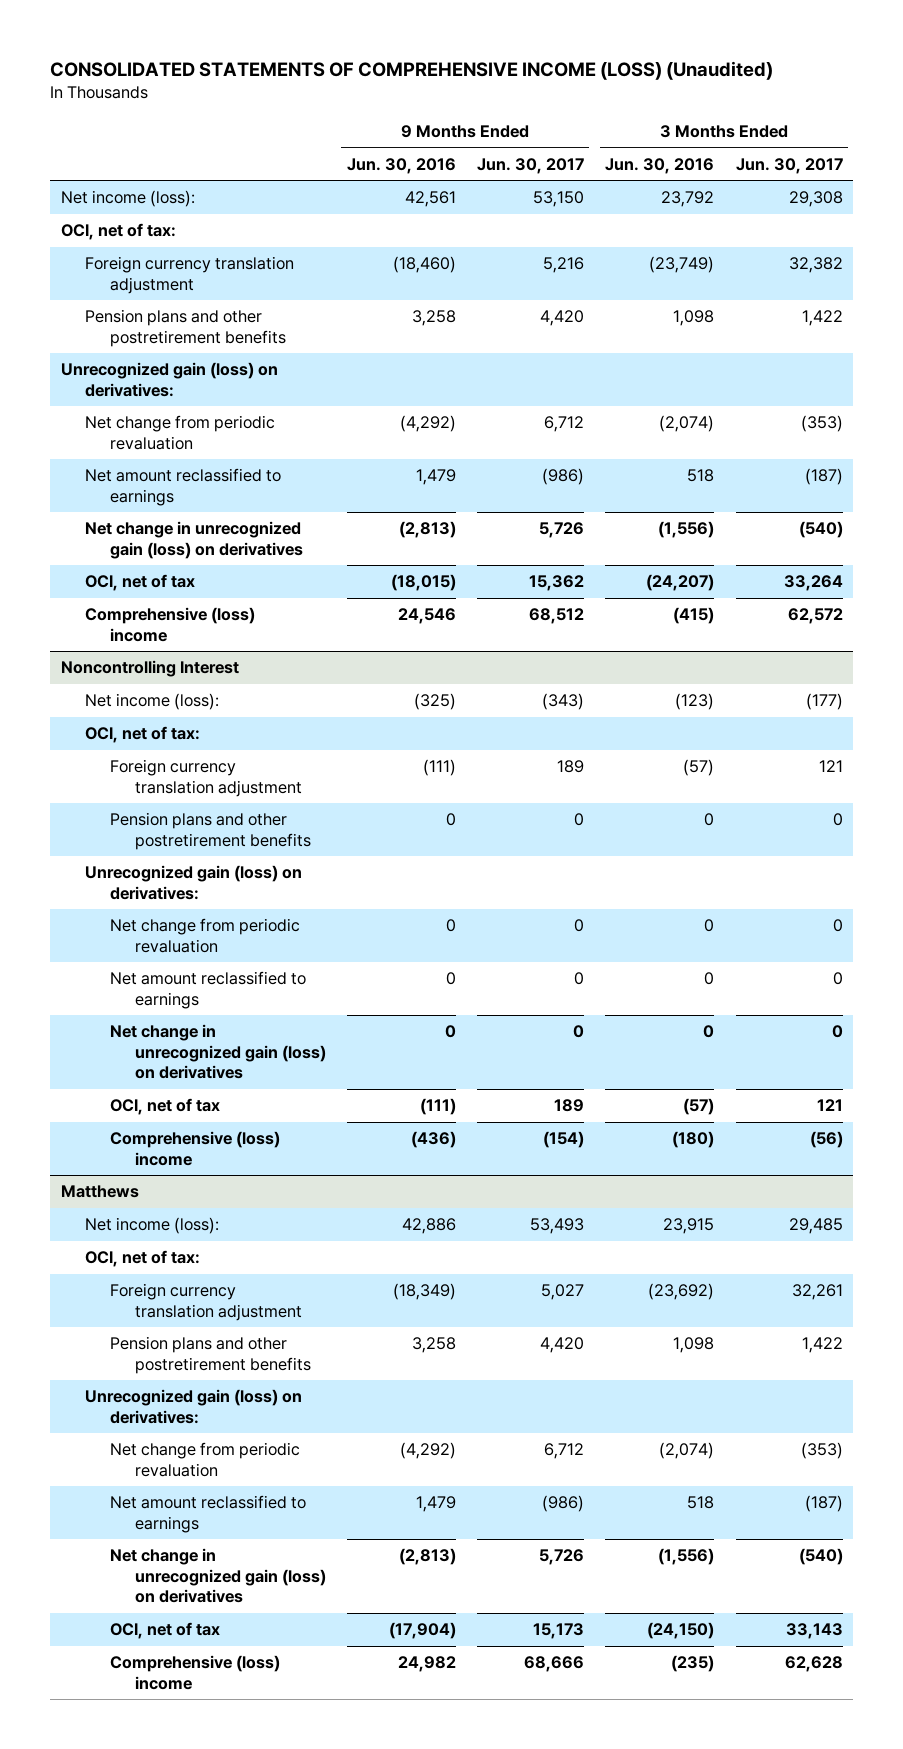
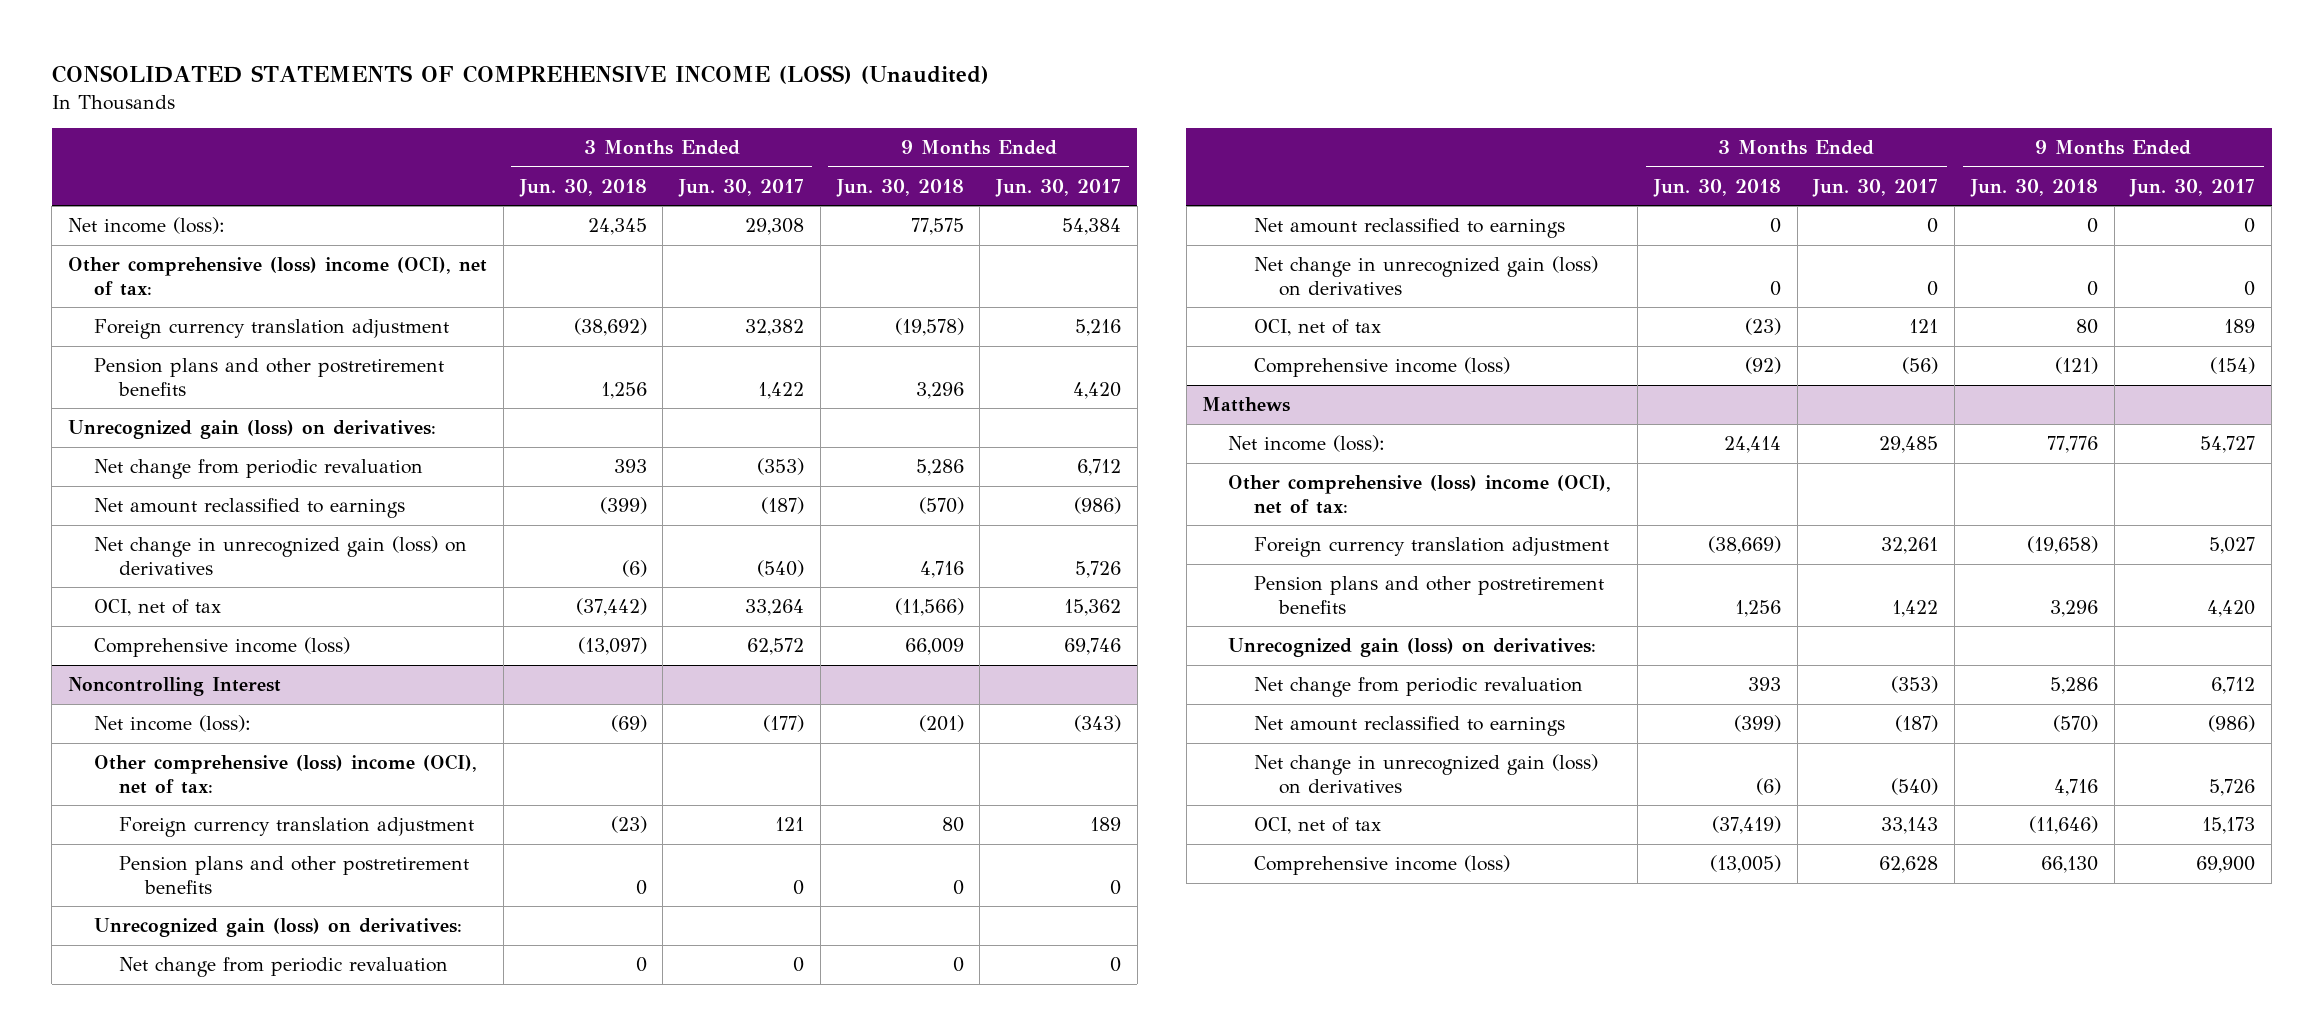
- | 9 Months Ended Jun. 30, 2016 | 9 Months Ended Jun. 30, 2017 | 3 Months Ended Jun. 30, 2016 | 3 Months Ended Jun. 30, 2017
+ | 3 Months Ended Jun. 30, 2018 | 3 Months Ended Jun. 30, 2017 | 9 Months Ended Jun. 30, 2018 | 9 Months Ended Jun. 30, 2017
- Net income (loss): | 42,561 | 53,150 | 23,792 | 29,308
- OCI, net of tax:
+ Net income (loss): | 24,345 | 29,308 | 77,575 | 54,384
+ Other comprehensive (loss) income (OCI), net of tax:
- Comprehensive (loss) income | 24,546 | 68,512 | (415) | 62,572
+ Comprehensive income (loss) | (13,097) | 62,572 | 66,009 | 69,746
@ Noncontrolling Interest
- OCI, net of tax:
+ Other comprehensive (loss) income (OCI), net of tax:
- Comprehensive (loss) income | (436) | (154) | (180) | (56)
+ Comprehensive income (loss) | (92) | (56) | (121) | (154)
@ Matthews
- Net income (loss): | 42,886 | 53,493 | 23,915 | 29,485
- OCI, net of tax:
+ Net income (loss): | 24,414 | 29,485 | 77,776 | 54,727
+ Other comprehensive (loss) income (OCI), net of tax:
- Comprehensive (loss) income | 24,982 | 68,666 | (235) | 62,628
+ Comprehensive income (loss) | (13,005) | 62,628 | 66,130 | 69,900

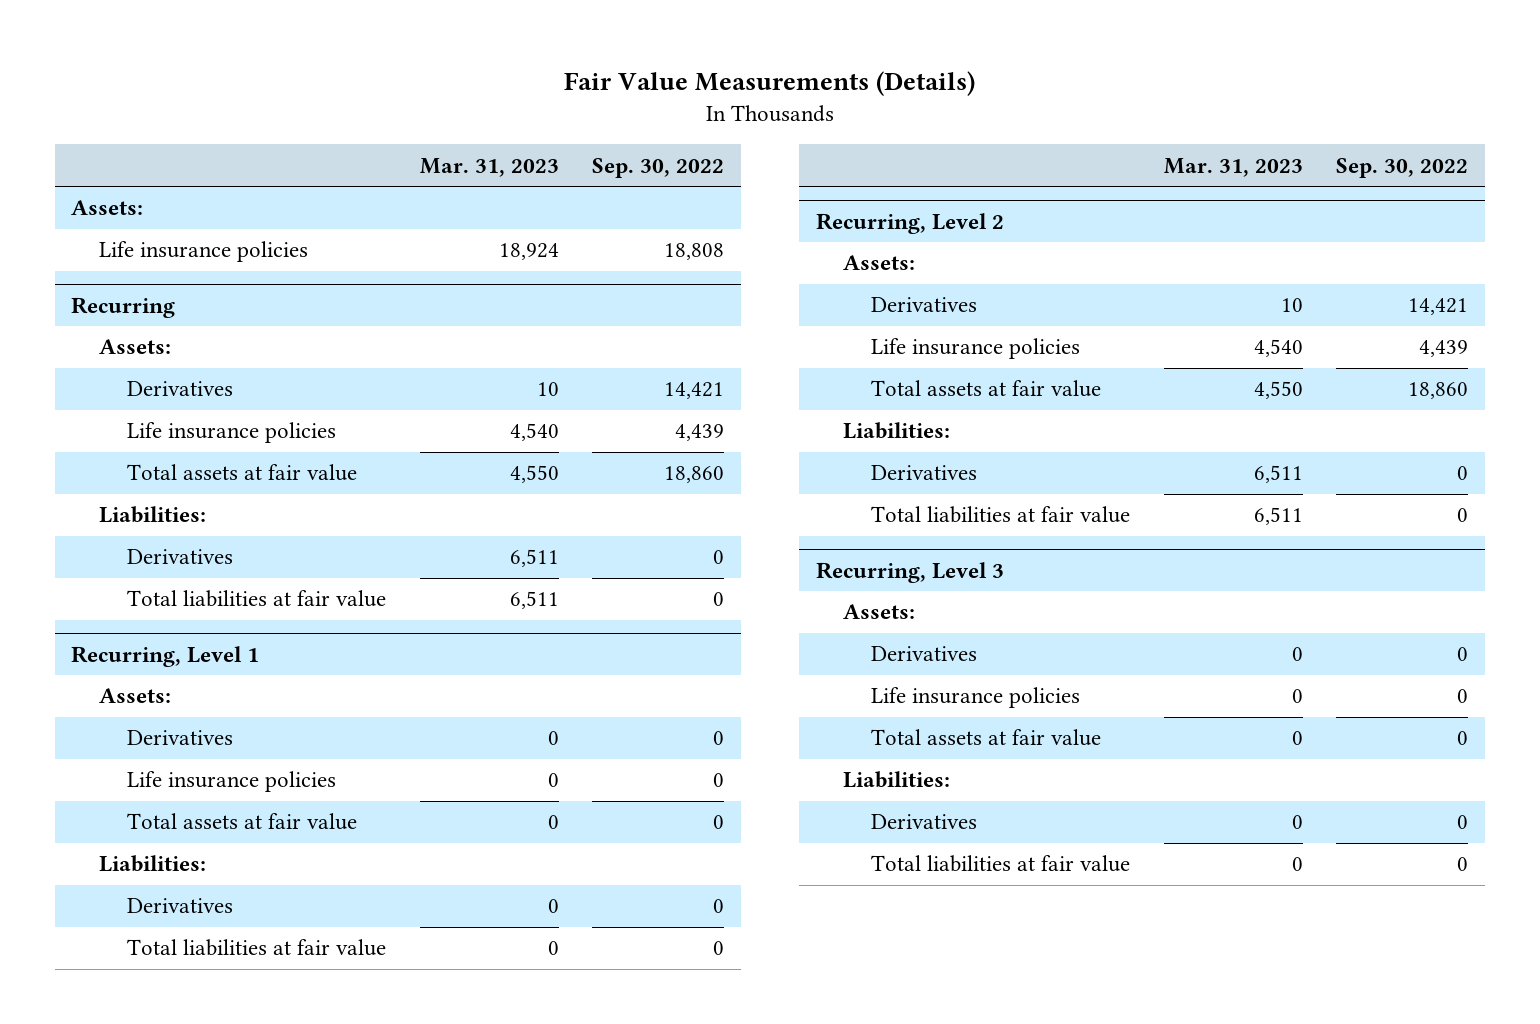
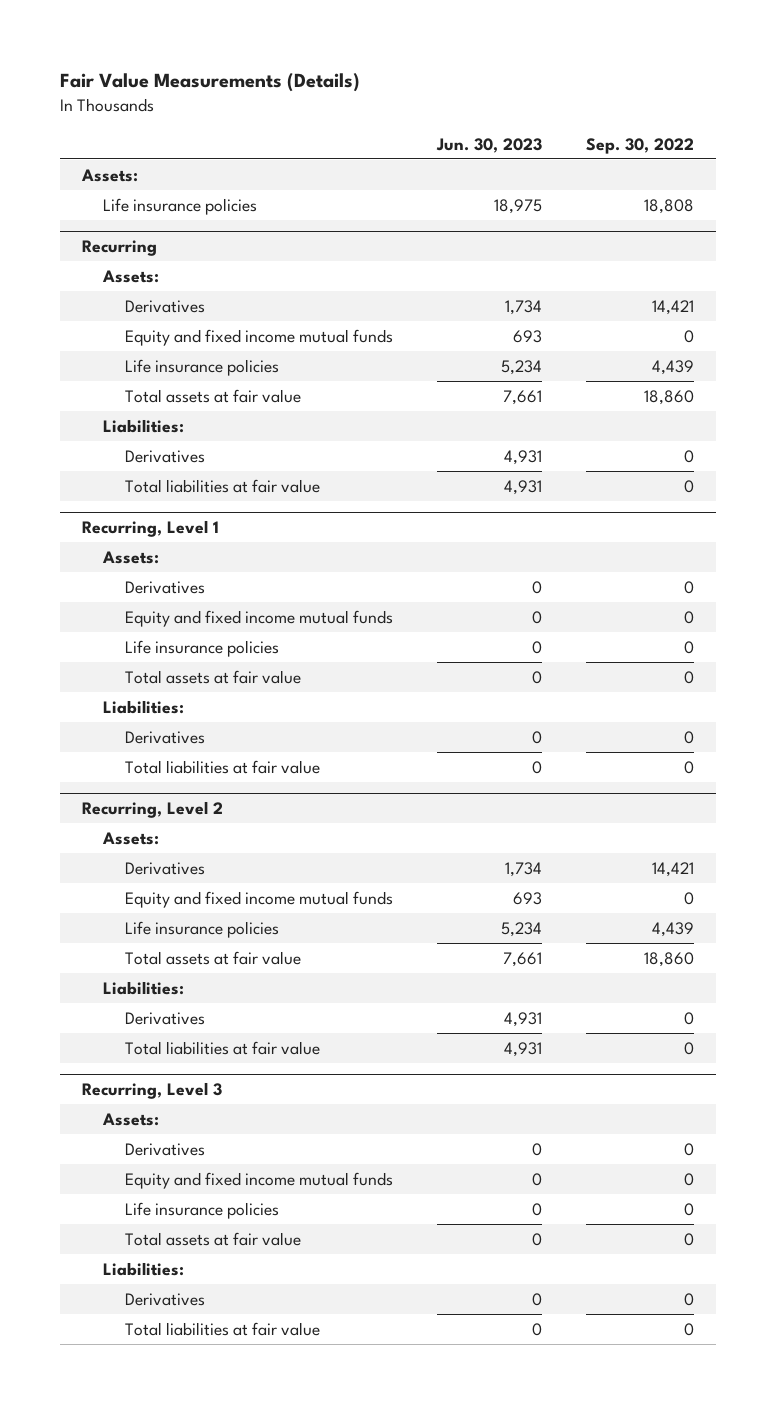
- | Mar. 31, 2023 | Sep. 30, 2022
+ | Jun. 30, 2023 | Sep. 30, 2022
@ Recurring
+ Equity and fixed income mutual funds | 693 | 0
@ Recurring, Level 1
+ Equity and fixed income mutual funds | 0 | 0
@ Recurring, Level 2
+ Equity and fixed income mutual funds | 693 | 0
@ Recurring, Level 3
+ Equity and fixed income mutual funds | 0 | 0

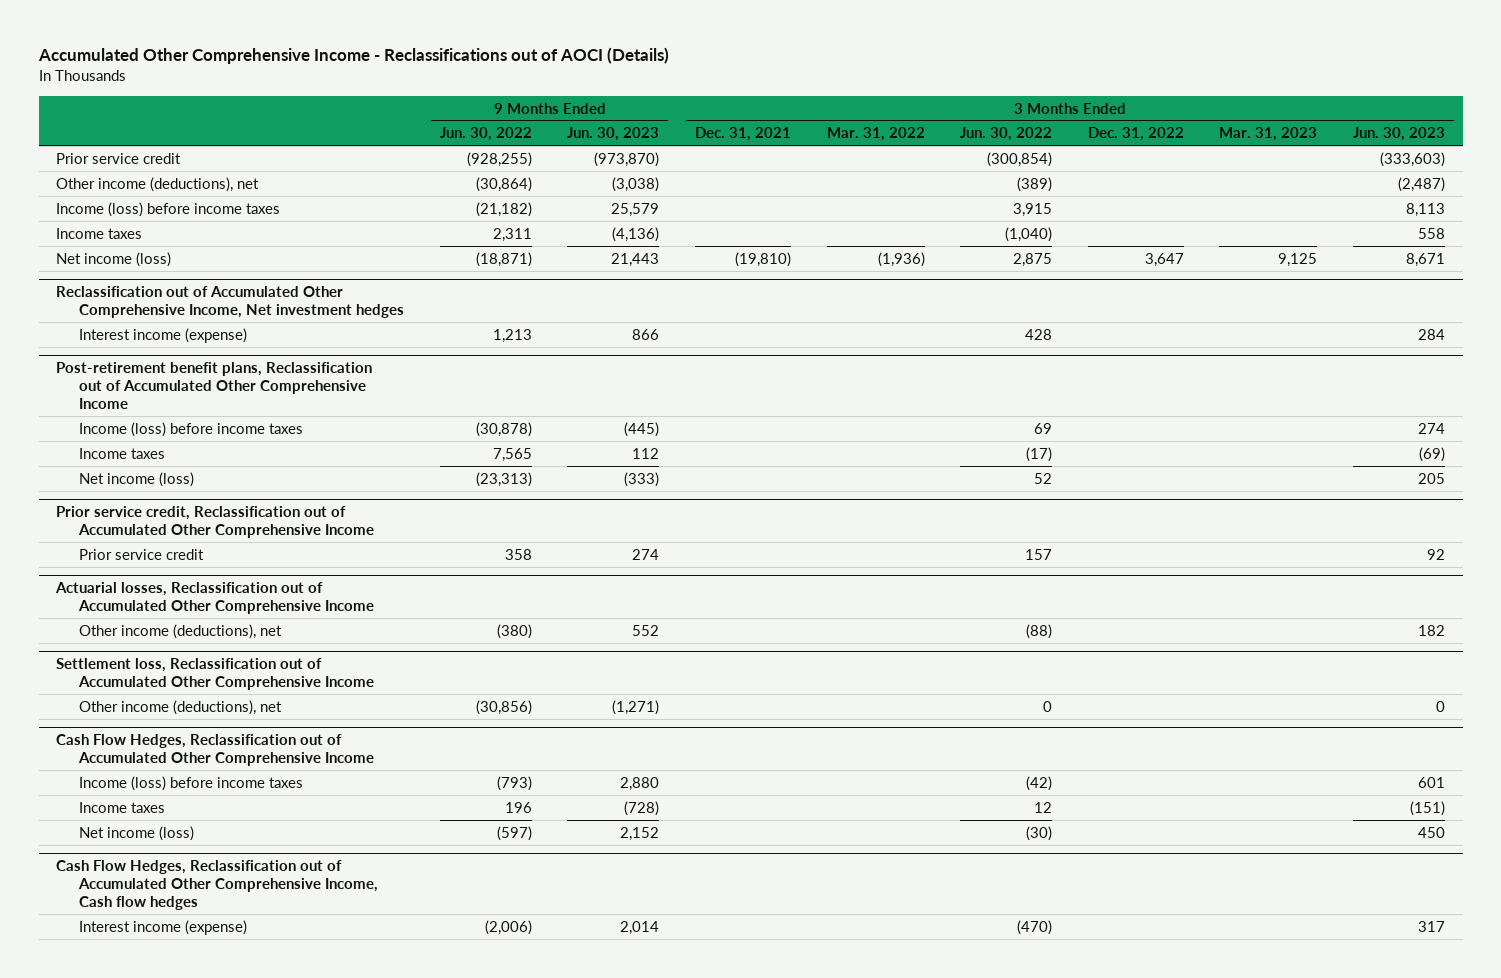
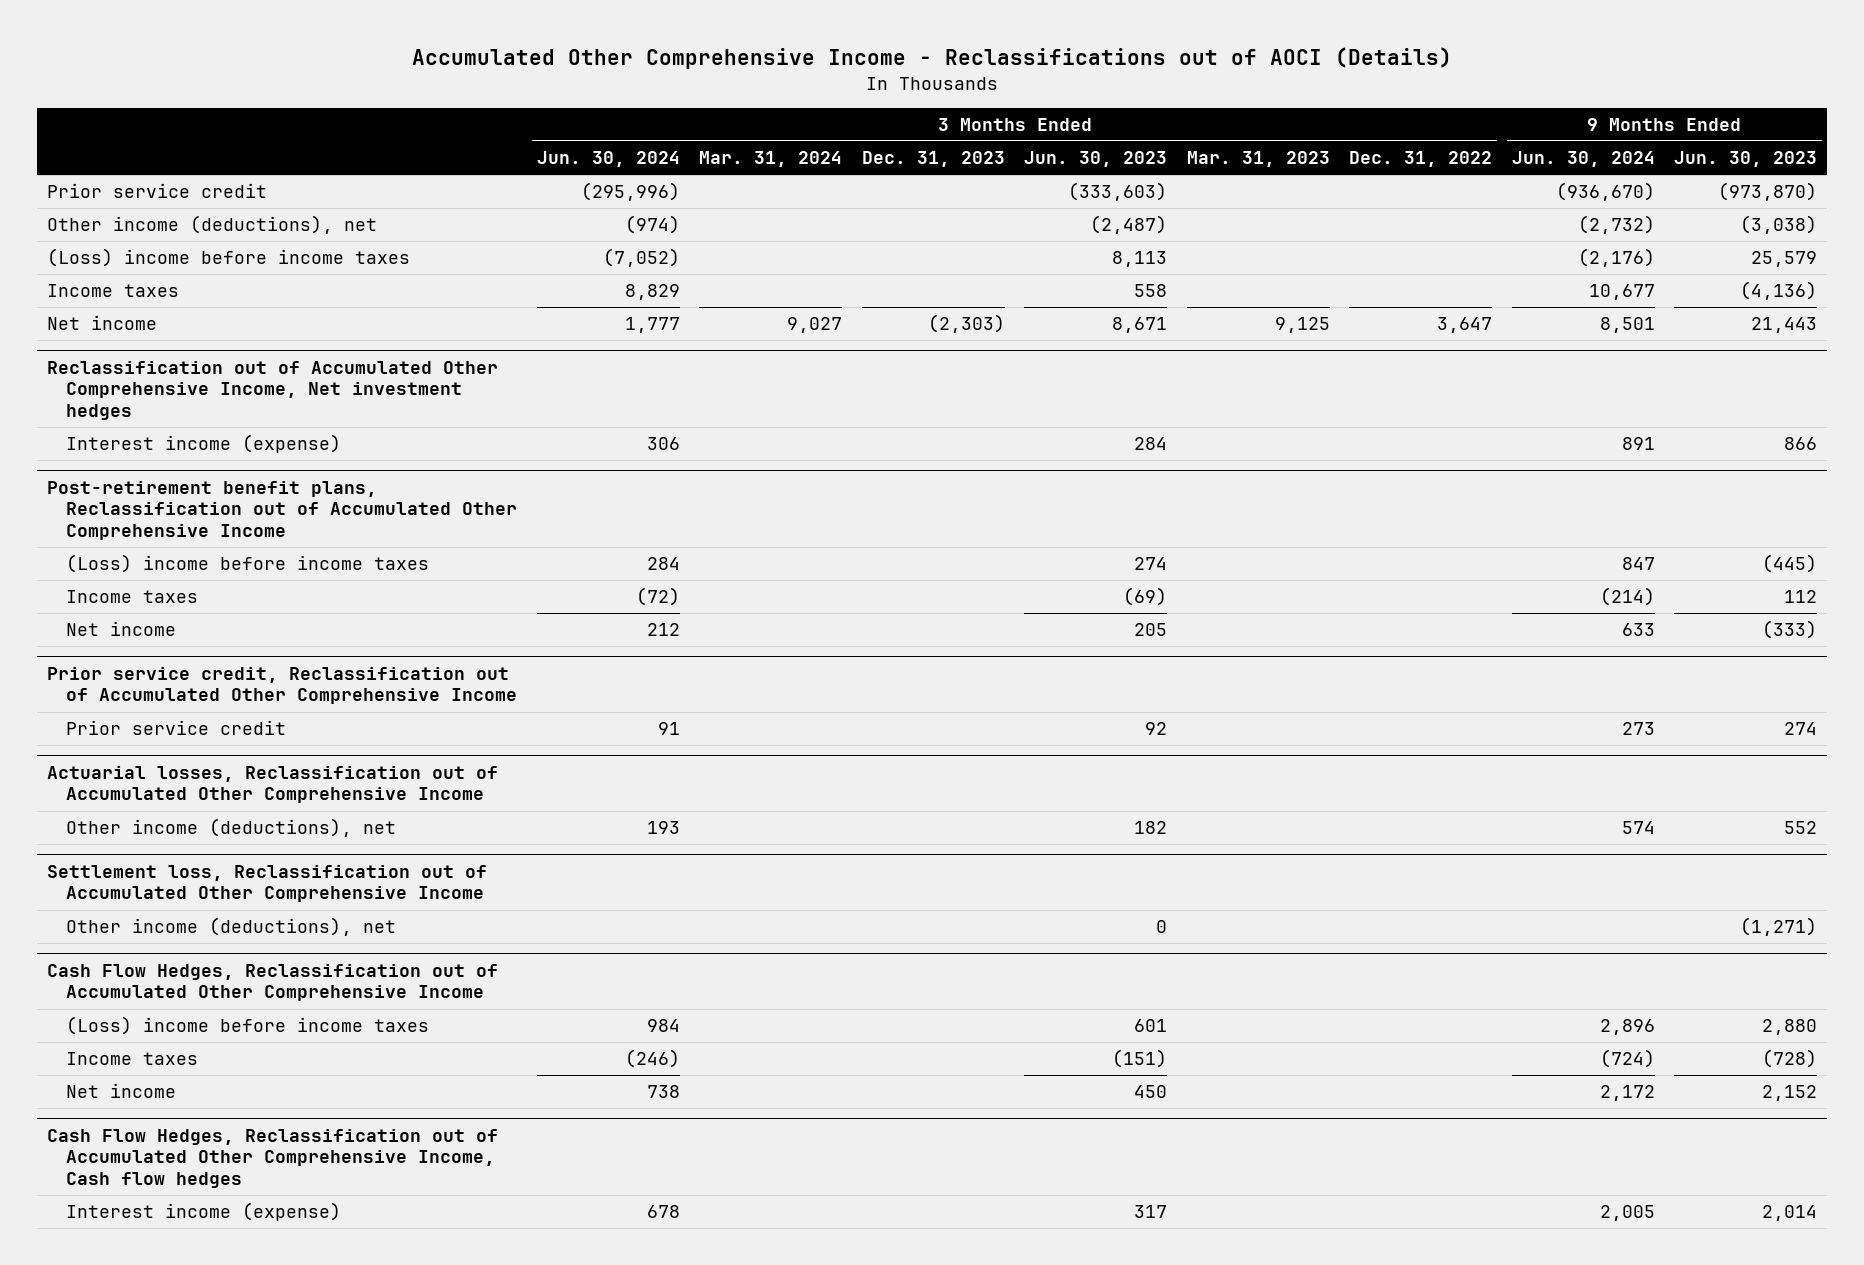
- | 9 Months Ended Jun. 30, 2022 | 9 Months Ended Jun. 30, 2023 | 3 Months Ended Dec. 31, 2021 | 3 Months Ended Mar. 31, 2022 | 3 Months Ended Jun. 30, 2022 | 3 Months Ended Dec. 31, 2022 | 3 Months Ended Mar. 31, 2023 | 3 Months Ended Jun. 30, 2023
+ | 3 Months Ended Jun. 30, 2024 | 3 Months Ended Mar. 31, 2024 | 3 Months Ended Dec. 31, 2023 | 3 Months Ended Jun. 30, 2023 | 3 Months Ended Mar. 31, 2023 | 3 Months Ended Dec. 31, 2022 | 9 Months Ended Jun. 30, 2024 | 9 Months Ended Jun. 30, 2023
- Income (loss) before income taxes | (21,182) | 25,579 | | | 3,915 | | | 8,113
+ (Loss) income before income taxes | (7,052) | | | 8,113 | | | (2,176) | 25,579
- Net income (loss) | (18,871) | 21,443 | (19,810) | (1,936) | 2,875 | 3,647 | 9,125 | 8,671
+ Net income | 1,777 | 9,027 | (2,303) | 8,671 | 9,125 | 3,647 | 8,501 | 21,443
@ Post-retirement benefit plans, Reclassification out of Accumulated Other Comprehensive Income
- Income (loss) before income taxes | (30,878) | (445) | | | 69 | | | 274
+ (Loss) income before income taxes | 284 | | | 274 | | | 847 | (445)
- Net income (loss) | (23,313) | (333) | | | 52 | | | 205
+ Net income | 212 | | | 205 | | | 633 | (333)
@ Cash Flow Hedges, Reclassification out of Accumulated Other Comprehensive Income
- Income (loss) before income taxes | (793) | 2,880 | | | (42) | | | 601
+ (Loss) income before income taxes | 984 | | | 601 | | | 2,896 | 2,880
- Net income (loss) | (597) | 2,152 | | | (30) | | | 450
+ Net income | 738 | | | 450 | | | 2,172 | 2,152

